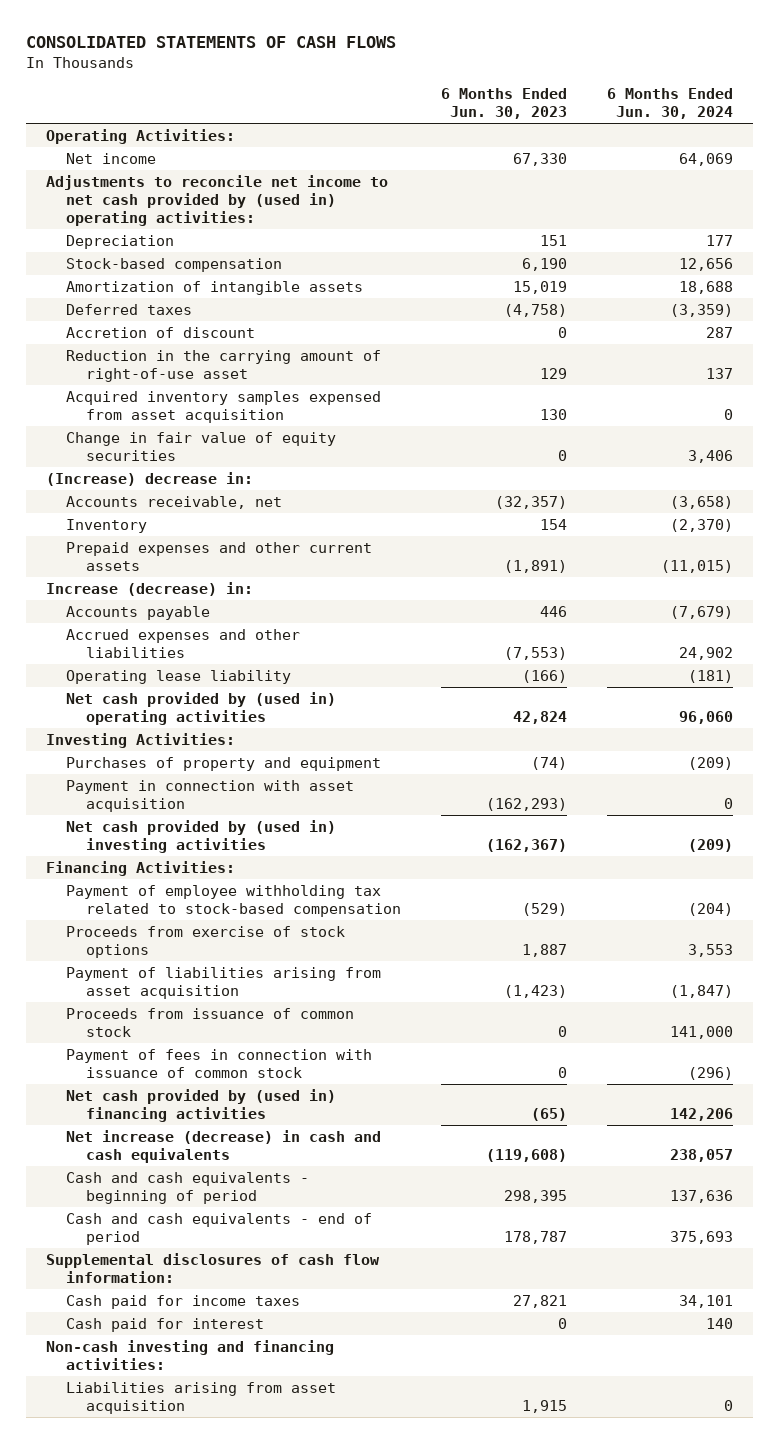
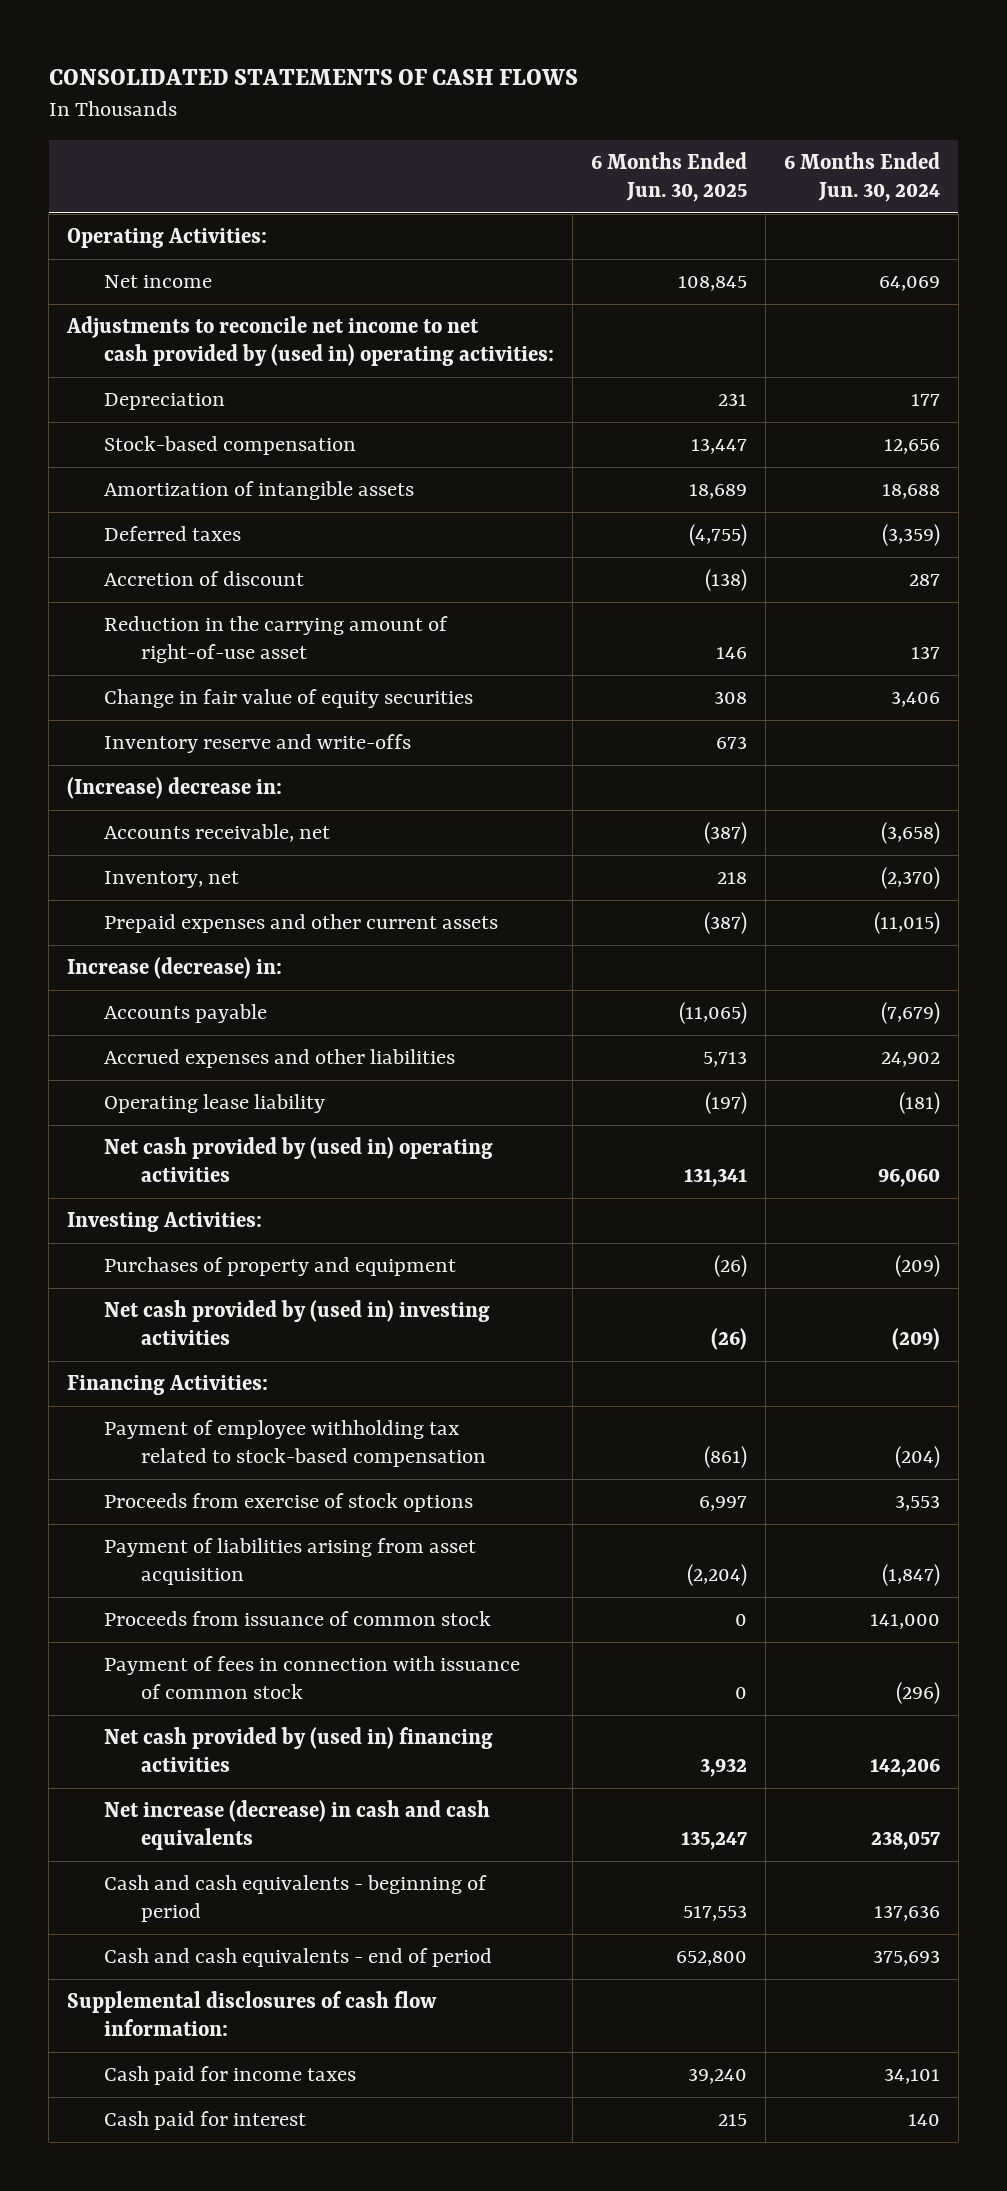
- | 6 Months Ended Jun. 30, 2023 | 6 Months Ended Jun. 30, 2024
+ | 6 Months Ended Jun. 30, 2025 | 6 Months Ended Jun. 30, 2024
- Acquired inventory samples expensed from asset acquisition | 130 | 0
+ Inventory reserve and write-offs | 673 |
- Inventory | 154 | (2,370)
+ Inventory, net | 218 | (2,370)
- Payment in connection with asset acquisition | (162,293) | 0
- Non-cash investing and financing activities:
- Liabilities arising from asset acquisition | 1,915 | 0

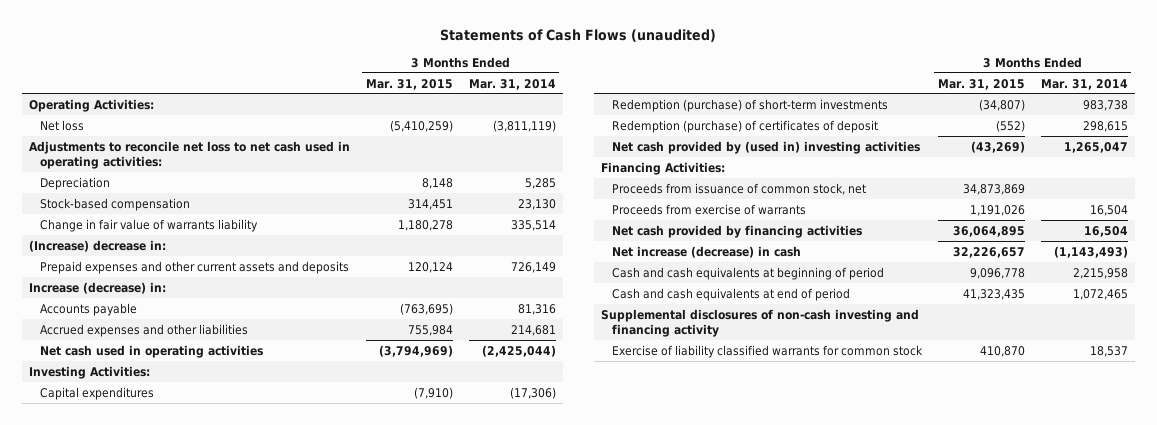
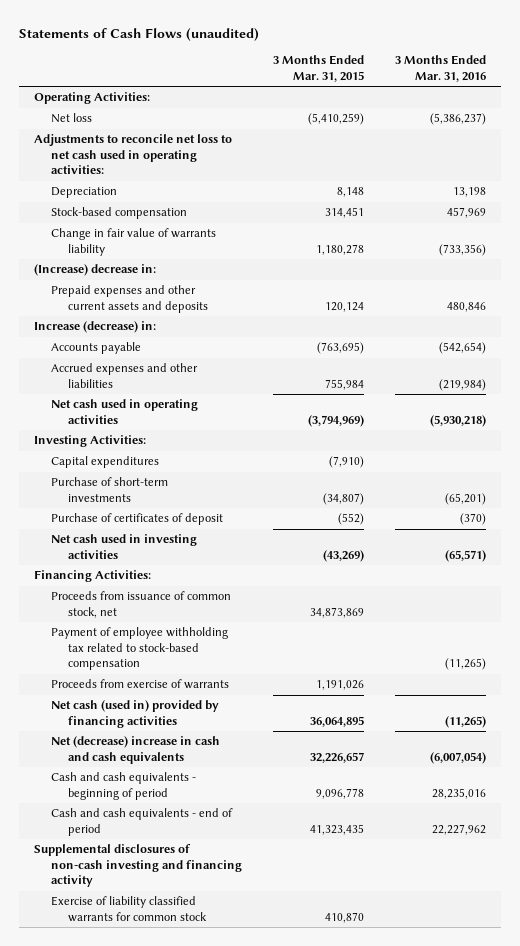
- | 3 Months Ended Mar. 31, 2015 | 3 Months Ended Mar. 31, 2014
+ | 3 Months Ended Mar. 31, 2015 | 3 Months Ended Mar. 31, 2016
- Redemption (purchase) of short-term investments | (34,807) | 983,738
- Redemption (purchase) of certificates of deposit | (552) | 298,615
- Net cash provided by (used in) investing activities | (43,269) | 1,265,047
+ Purchase of short-term investments | (34,807) | (65,201)
+ Purchase of certificates of deposit | (552) | (370)
+ Net cash used in investing activities | (43,269) | (65,571)
+ Payment of employee withholding tax related to stock-based compensation | | (11,265)
- Net cash provided by financing activities | 36,064,895 | 16,504
- Net increase (decrease) in cash | 32,226,657 | (1,143,493)
- Cash and cash equivalents at beginning of period | 9,096,778 | 2,215,958
- Cash and cash equivalents at end of period | 41,323,435 | 1,072,465
+ Net cash (used in) provided by financing activities | 36,064,895 | (11,265)
+ Net (decrease) increase in cash and cash equivalents | 32,226,657 | (6,007,054)
+ Cash and cash equivalents - beginning of period | 9,096,778 | 28,235,016
+ Cash and cash equivalents - end of period | 41,323,435 | 22,227,962

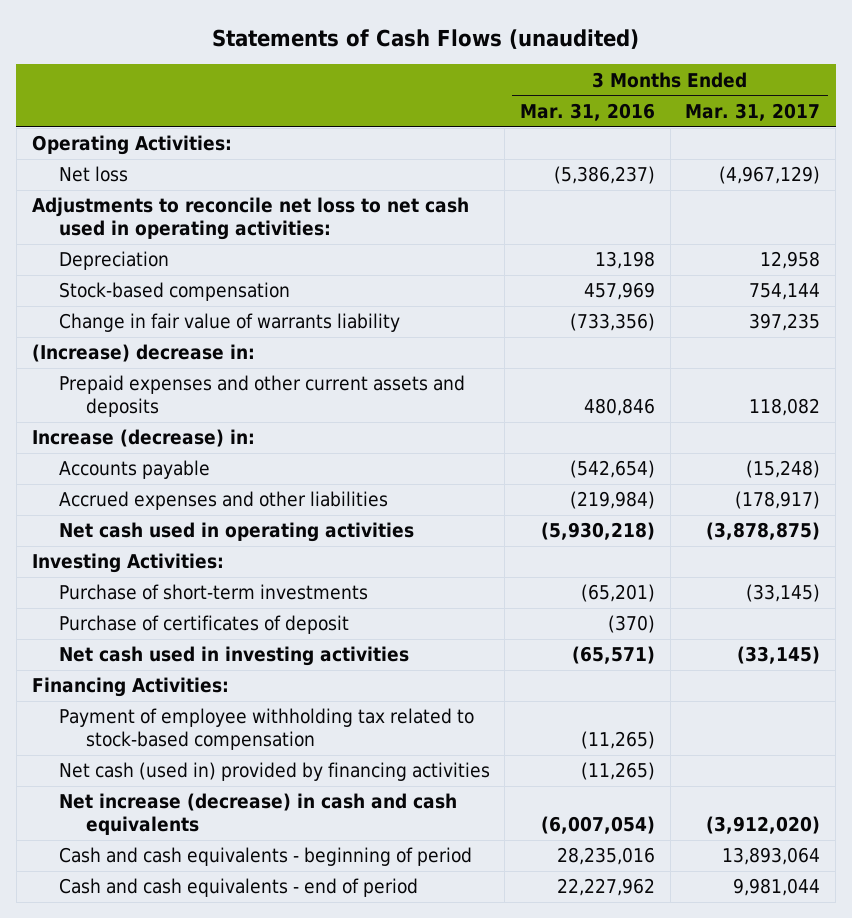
- | 3 Months Ended Mar. 31, 2015 | 3 Months Ended Mar. 31, 2016
+ | 3 Months Ended Mar. 31, 2016 | 3 Months Ended Mar. 31, 2017
- Capital expenditures | (7,910) |
- Proceeds from issuance of common stock, net | 34,873,869 |
- Proceeds from exercise of warrants | 1,191,026 |
- Net (decrease) increase in cash and cash equivalents | 32,226,657 | (6,007,054)
+ Net increase (decrease) in cash and cash equivalents | (6,007,054) | (3,912,020)
- Supplemental disclosures of non-cash investing and financing activity
- Exercise of liability classified warrants for common stock | 410,870 |

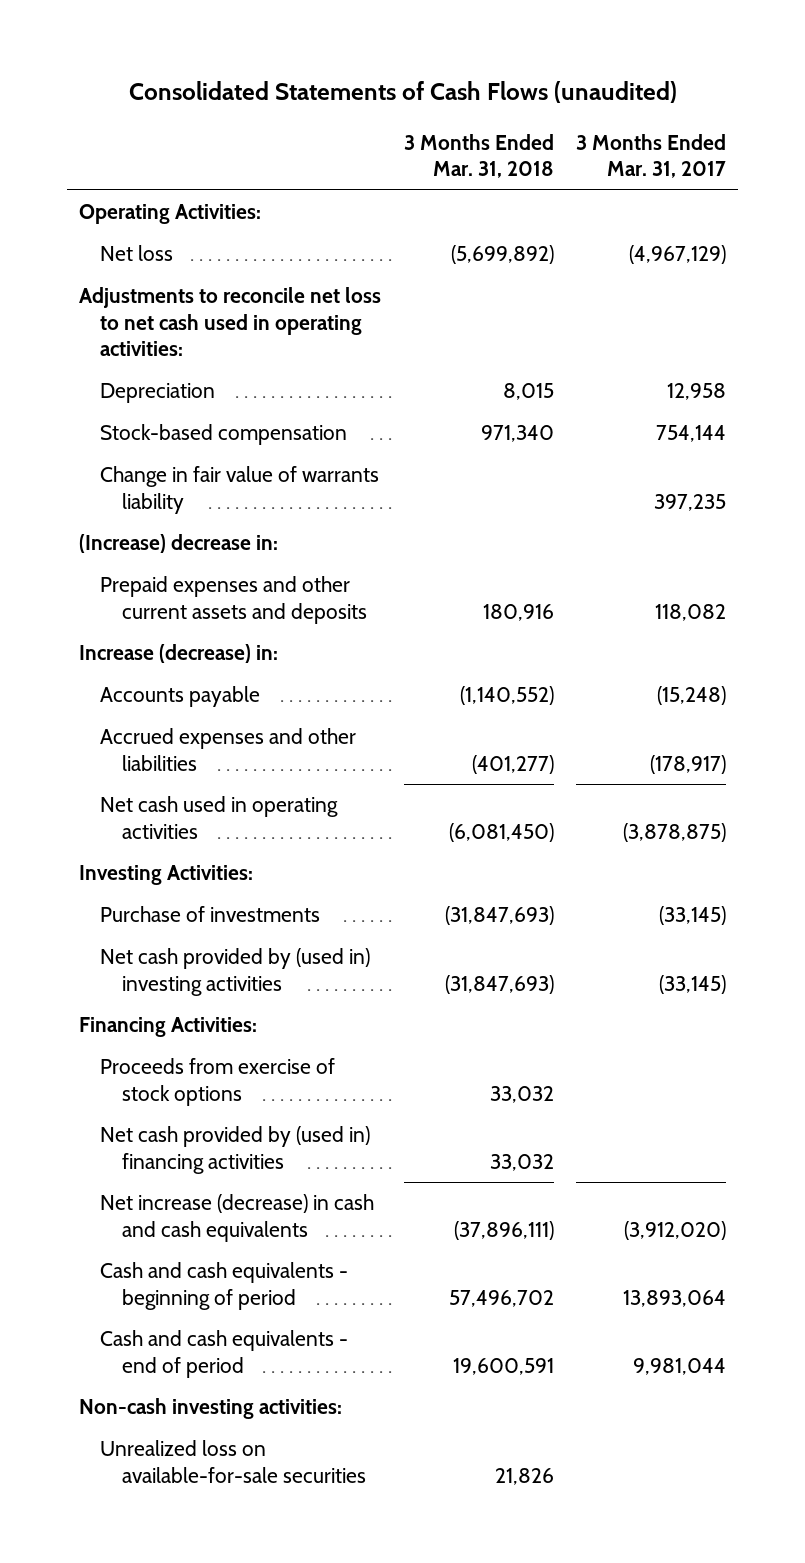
- Statements of Cash Flows (unaudited)
+ Consolidated Statements of Cash Flows (unaudited)
- | 3 Months Ended Mar. 31, 2016 | 3 Months Ended Mar. 31, 2017
+ | 3 Months Ended Mar. 31, 2018 | 3 Months Ended Mar. 31, 2017
- Purchase of short-term investments | (65,201) | (33,145)
- Purchase of certificates of deposit | (370) |
- Net cash used in investing activities | (65,571) | (33,145)
+ Purchase of investments | (31,847,693) | (33,145)
+ Net cash provided by (used in) investing activities | (31,847,693) | (33,145)
- Payment of employee withholding tax related to stock-based compensation | (11,265) |
- Net cash (used in) provided by financing activities | (11,265) |
+ Proceeds from exercise of stock options | 33,032 |
+ Net cash provided by (used in) financing activities | 33,032 |
+ Non-cash investing activities:
+ Unrealized loss on available-for-sale securities | 21,826 |

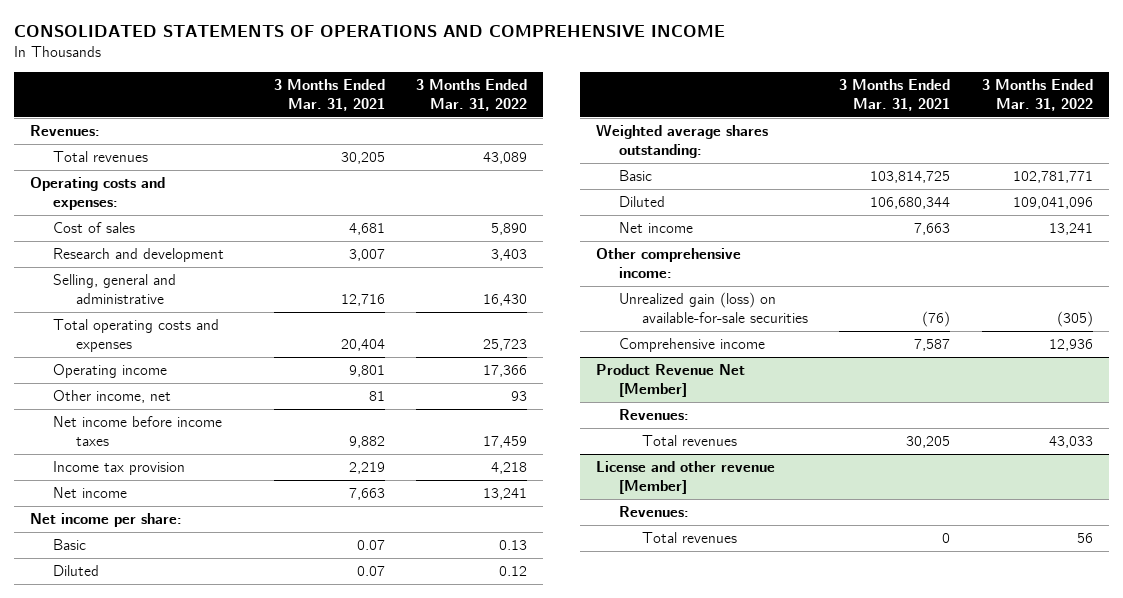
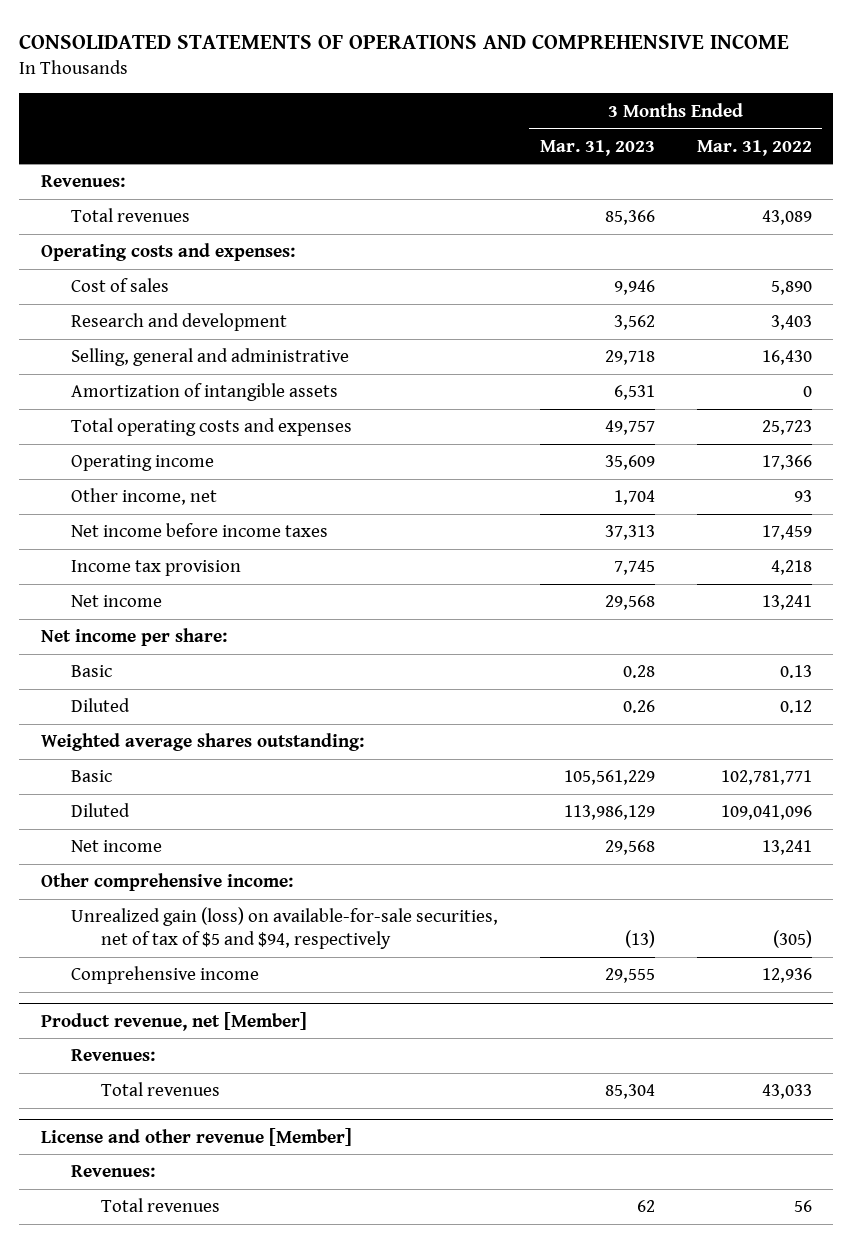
- | 3 Months Ended Mar. 31, 2021 | 3 Months Ended Mar. 31, 2022
+ | 3 Months Ended Mar. 31, 2023 | 3 Months Ended Mar. 31, 2022
+ Amortization of intangible assets | 6,531 | 0
- Unrealized gain (loss) on available-for-sale securities | (76) | (305)
+ Unrealized gain (loss) on available-for-sale securities, net of tax of $5 and $94, respectively | (13) | (305)
- Product Revenue Net [Member]
+ Product revenue, net [Member]

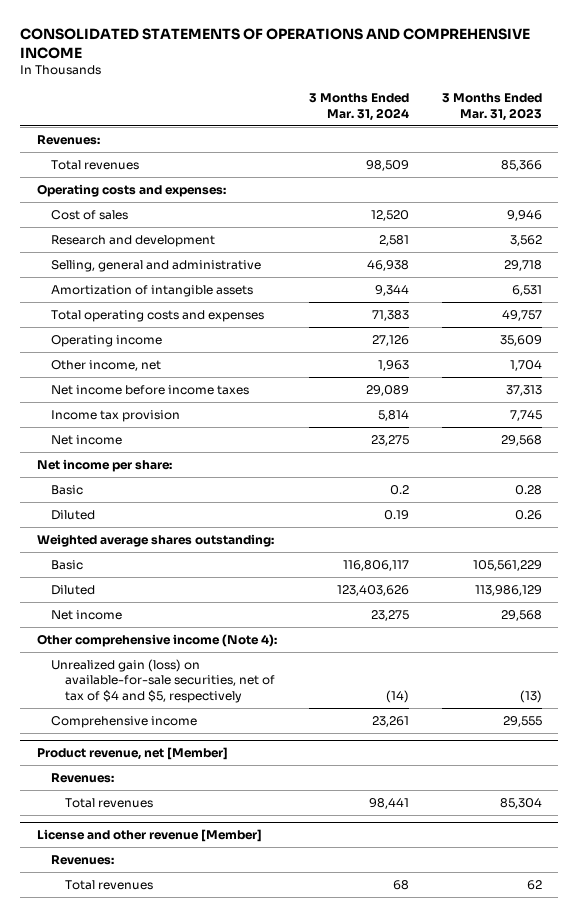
- | 3 Months Ended Mar. 31, 2023 | 3 Months Ended Mar. 31, 2022
+ | 3 Months Ended Mar. 31, 2024 | 3 Months Ended Mar. 31, 2023
- Other comprehensive income:
- Unrealized gain (loss) on available-for-sale securities, net of tax of $5 and $94, respectively | (13) | (305)
+ Other comprehensive income (Note 4):
+ Unrealized gain (loss) on available-for-sale securities, net of tax of $4 and $5, respectively | (14) | (13)

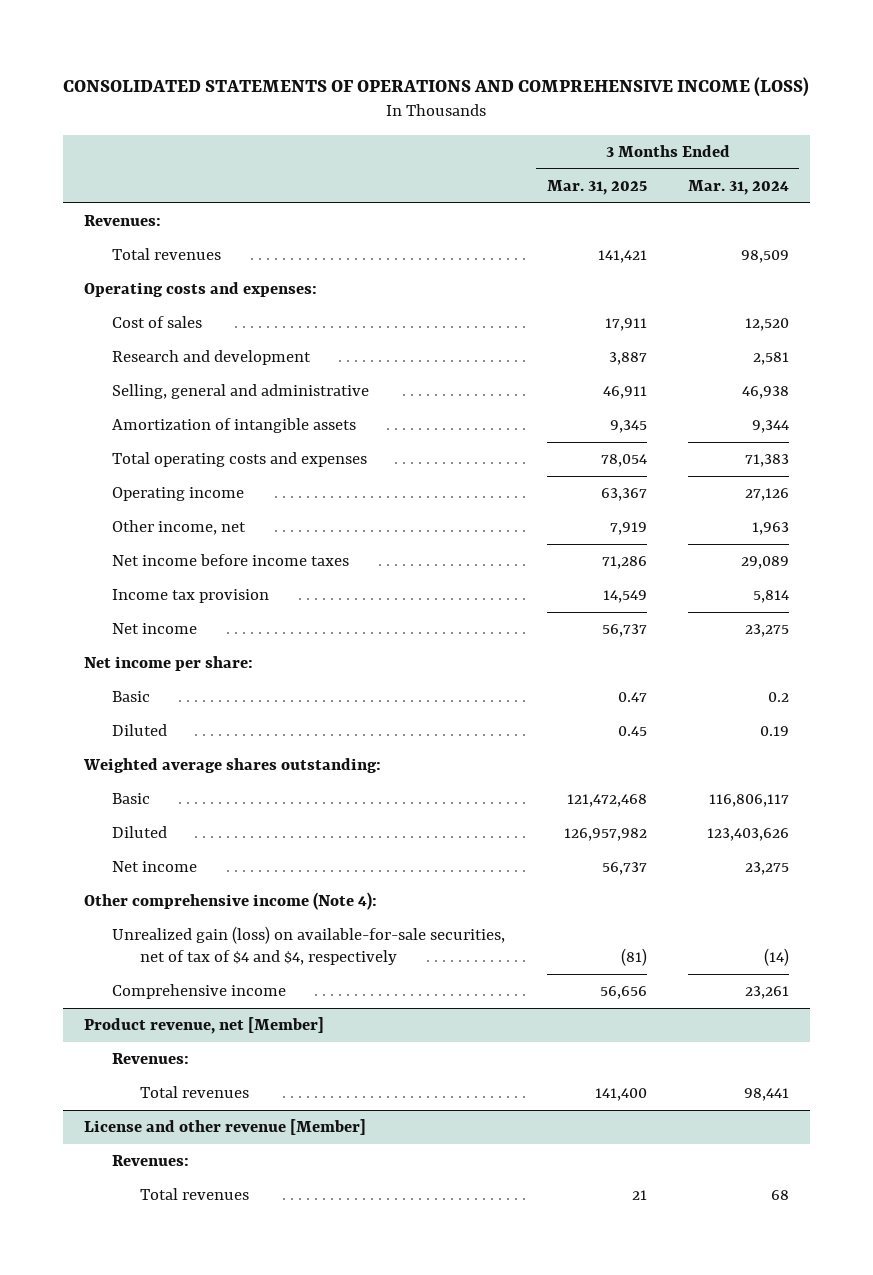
- CONSOLIDATED STATEMENTS OF OPERATIONS AND COMPREHENSIVE INCOME
+ CONSOLIDATED STATEMENTS OF OPERATIONS AND COMPREHENSIVE INCOME (LOSS)
- | 3 Months Ended Mar. 31, 2024 | 3 Months Ended Mar. 31, 2023
+ | 3 Months Ended Mar. 31, 2025 | 3 Months Ended Mar. 31, 2024
- Unrealized gain (loss) on available-for-sale securities, net of tax of $4 and $5, respectively | (14) | (13)
+ Unrealized gain (loss) on available-for-sale securities, net of tax of $4 and $4, respectively | (81) | (14)

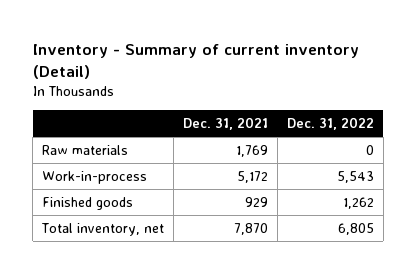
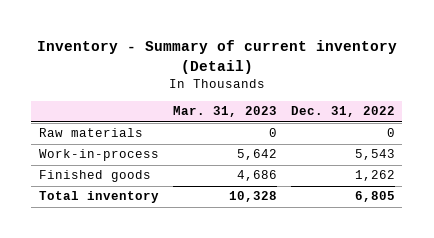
- | Dec. 31, 2021 | Dec. 31, 2022
+ | Mar. 31, 2023 | Dec. 31, 2022
- Total inventory, net | 7,870 | 6,805
+ Total inventory | 10,328 | 6,805

